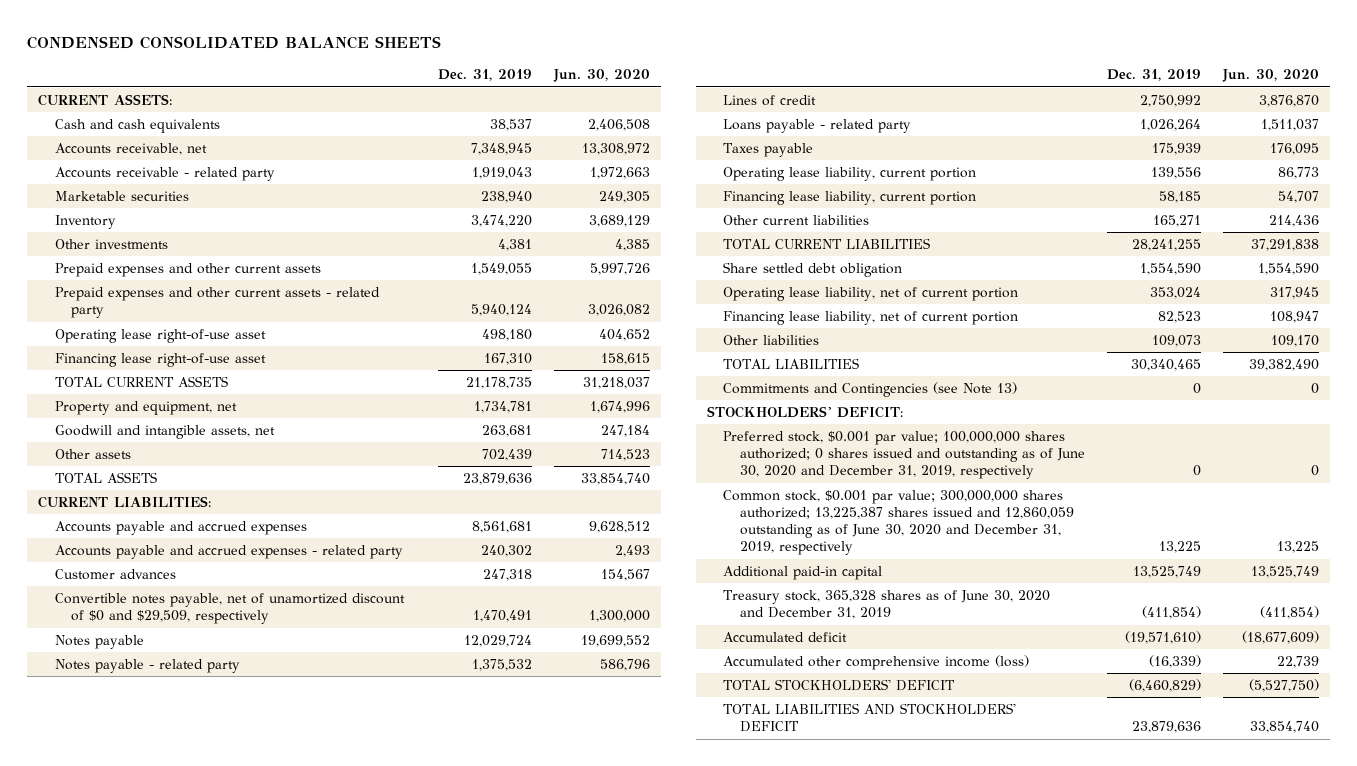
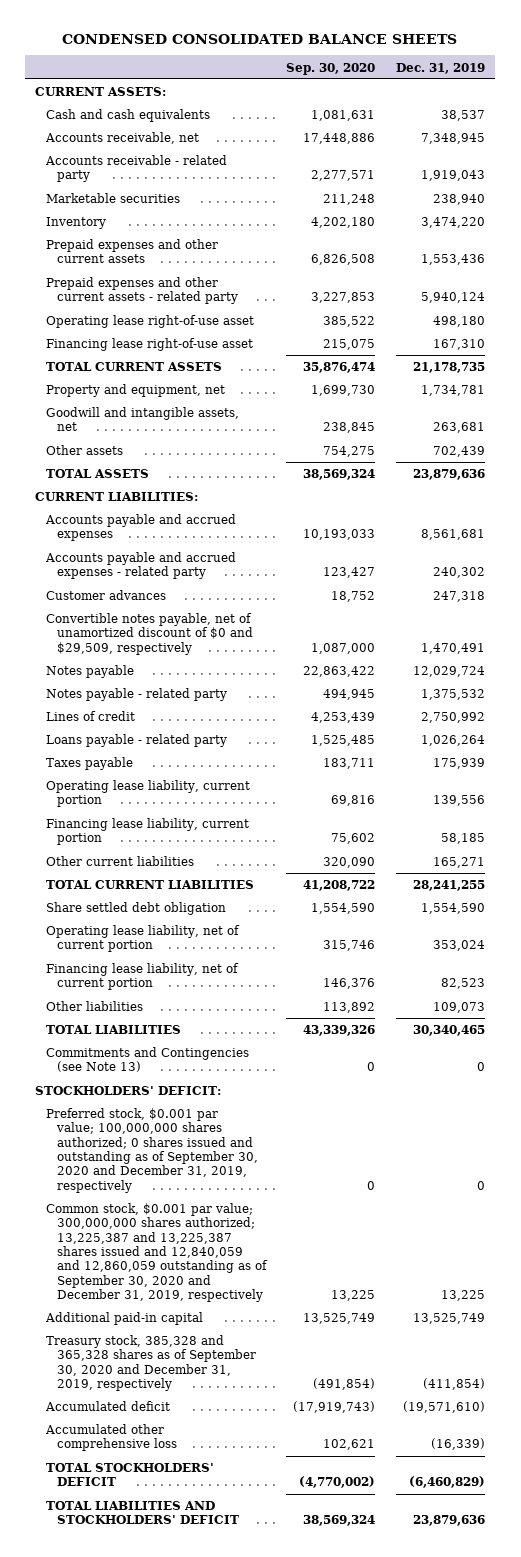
- | Dec. 31, 2019 | Jun. 30, 2020
+ | Sep. 30, 2020 | Dec. 31, 2019
- Other investments | 4,381 | 4,385
- Prepaid expenses and other current assets | 1,549,055 | 5,997,726
+ Prepaid expenses and other current assets | 6,826,508 | 1,553,436
- Preferred stock, $0.001 par value; 100,000,000 shares authorized; 0 shares issued and outstanding as of June 30, 2020 and December 31, 2019, respectively | 0 | 0
- Common stock, $0.001 par value; 300,000,000 shares authorized; 13,225,387 shares issued and 12,860,059 outstanding as of June 30, 2020 and December 31, 2019, respectively | 13,225 | 13,225
+ Preferred stock, $0.001 par value; 100,000,000 shares authorized; 0 shares issued and outstanding as of September 30, 2020 and December 31, 2019, respectively | 0 | 0
+ Common stock, $0.001 par value; 300,000,000 shares authorized; 13,225,387 and 13,225,387 shares issued and 12,840,059 and 12,860,059 outstanding as of September 30, 2020 and December 31, 2019, respectively | 13,225 | 13,225
- Treasury stock, 365,328 shares as of June 30, 2020 and December 31, 2019 | (411,854) | (411,854)
+ Treasury stock, 385,328 and 365,328 shares as of September 30, 2020 and December 31, 2019, respectively | (491,854) | (411,854)
- Accumulated other comprehensive income (loss) | (16,339) | 22,739
+ Accumulated other comprehensive loss | 102,621 | (16,339)

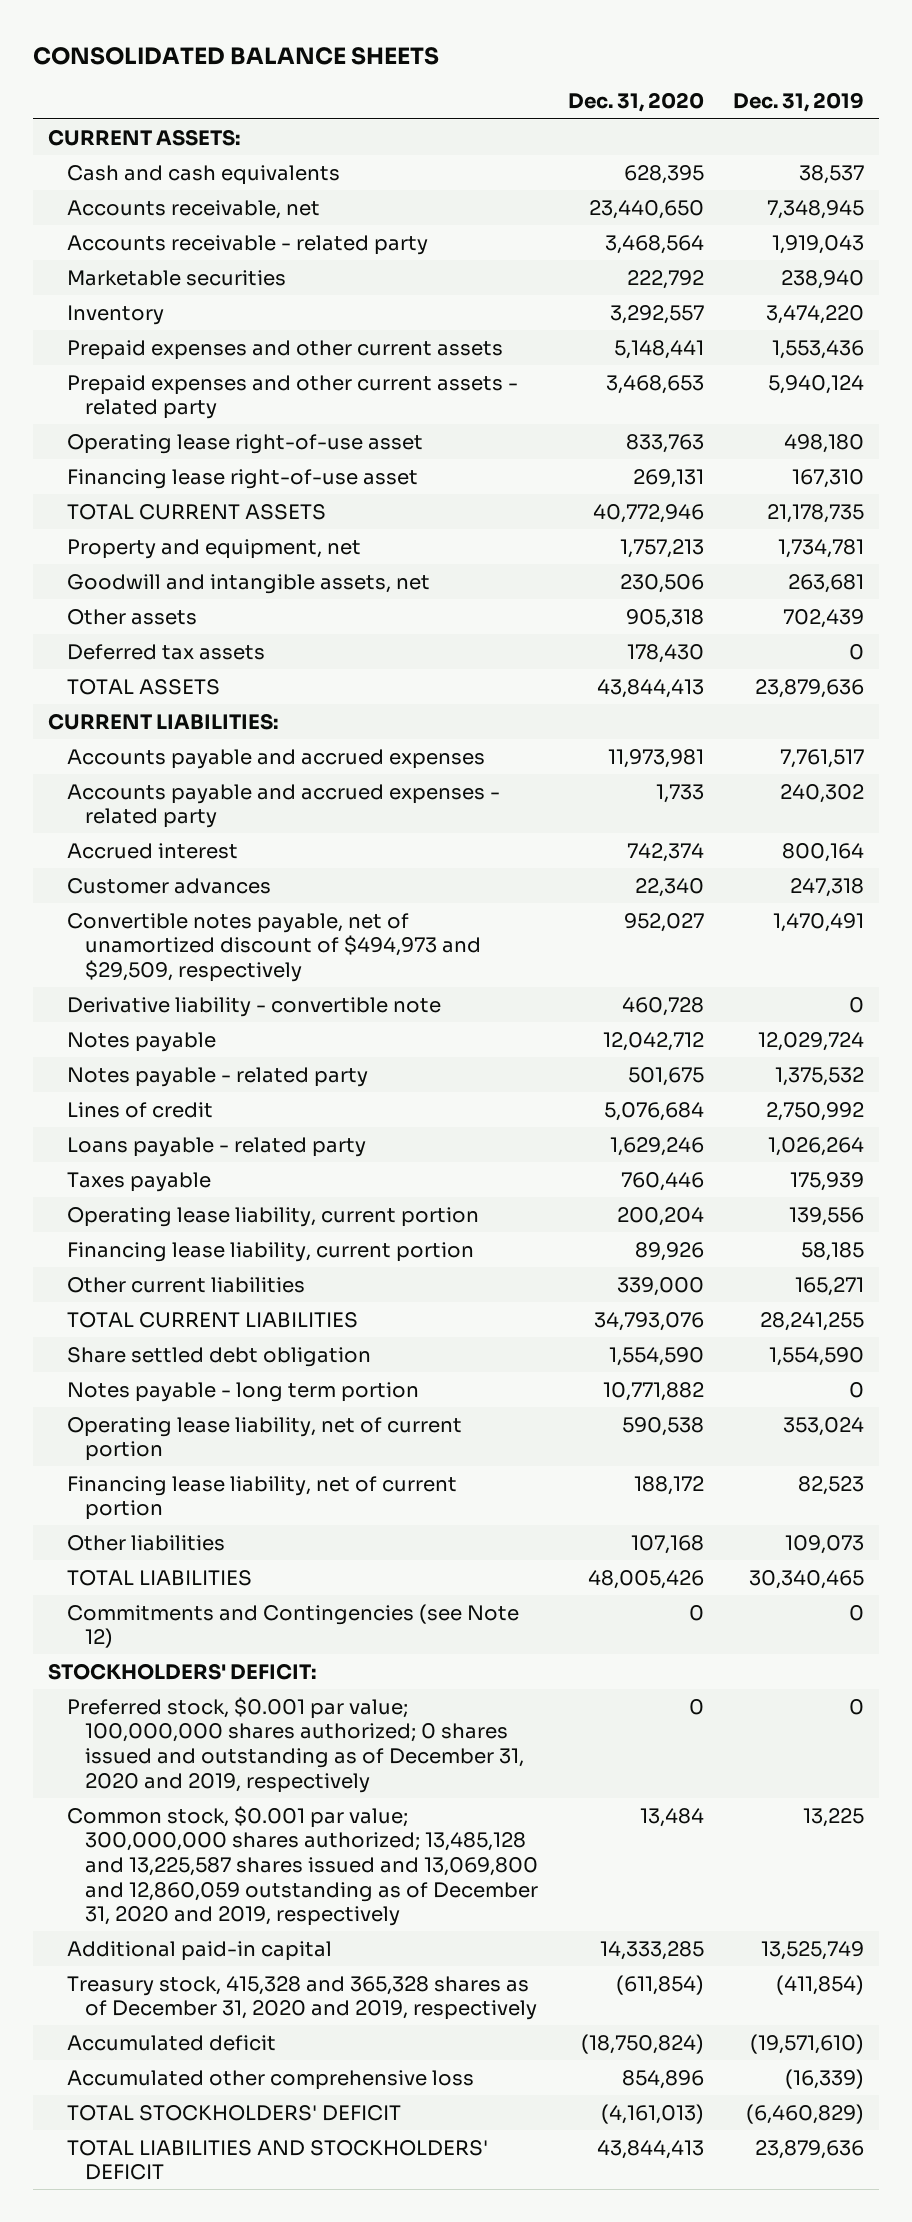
- CONDENSED CONSOLIDATED BALANCE SHEETS
+ CONSOLIDATED BALANCE SHEETS
- | Sep. 30, 2020 | Dec. 31, 2019
+ | Dec. 31, 2020 | Dec. 31, 2019
+ Deferred tax assets | 178,430 | 0
- Accounts payable and accrued expenses | 10,193,033 | 8,561,681
+ Accounts payable and accrued expenses | 11,973,981 | 7,761,517
+ Accrued interest | 742,374 | 800,164
- Convertible notes payable, net of unamortized discount of $0 and $29,509, respectively | 1,087,000 | 1,470,491
+ Convertible notes payable, net of unamortized discount of $494,973 and $29,509, respectively | 952,027 | 1,470,491
+ Derivative liability - convertible note | 460,728 | 0
+ Notes payable - long term portion | 10,771,882 | 0
- Commitments and Contingencies (see Note 13) | 0 | 0
+ Commitments and Contingencies (see Note 12) | 0 | 0
- Preferred stock, $0.001 par value; 100,000,000 shares authorized; 0 shares issued and outstanding as of September 30, 2020 and December 31, 2019, respectively | 0 | 0
- Common stock, $0.001 par value; 300,000,000 shares authorized; 13,225,387 and 13,225,387 shares issued and 12,840,059 and 12,860,059 outstanding as of September 30, 2020 and December 31, 2019, respectively | 13,225 | 13,225
+ Preferred stock, $0.001 par value; 100,000,000 shares authorized; 0 shares issued and outstanding as of December 31, 2020 and 2019, respectively | 0 | 0
+ Common stock, $0.001 par value; 300,000,000 shares authorized; 13,485,128 and 13,225,587 shares issued and 13,069,800 and 12,860,059 outstanding as of December 31, 2020 and 2019, respectively | 13,484 | 13,225
- Treasury stock, 385,328 and 365,328 shares as of September 30, 2020 and December 31, 2019, respectively | (491,854) | (411,854)
+ Treasury stock, 415,328 and 365,328 shares as of December 31, 2020 and 2019, respectively | (611,854) | (411,854)

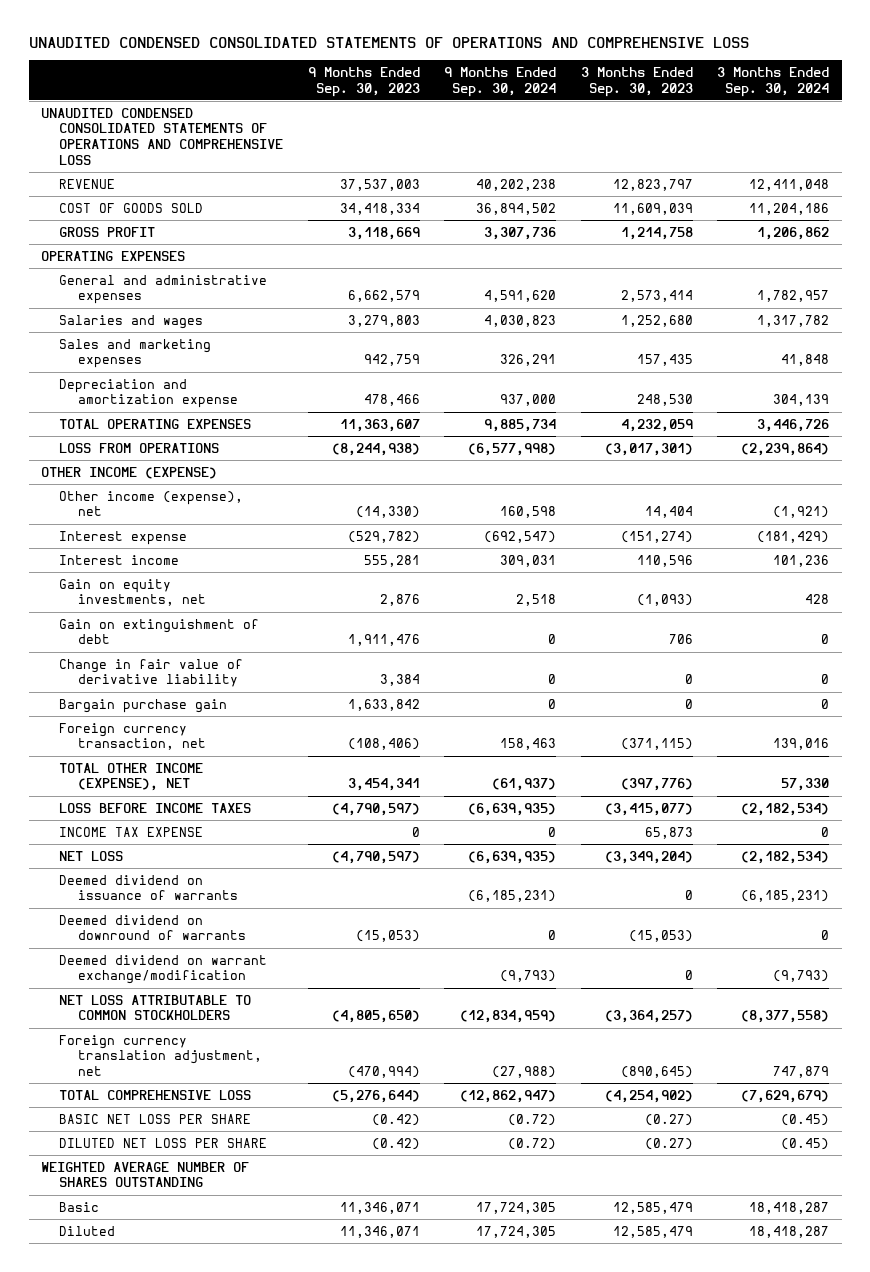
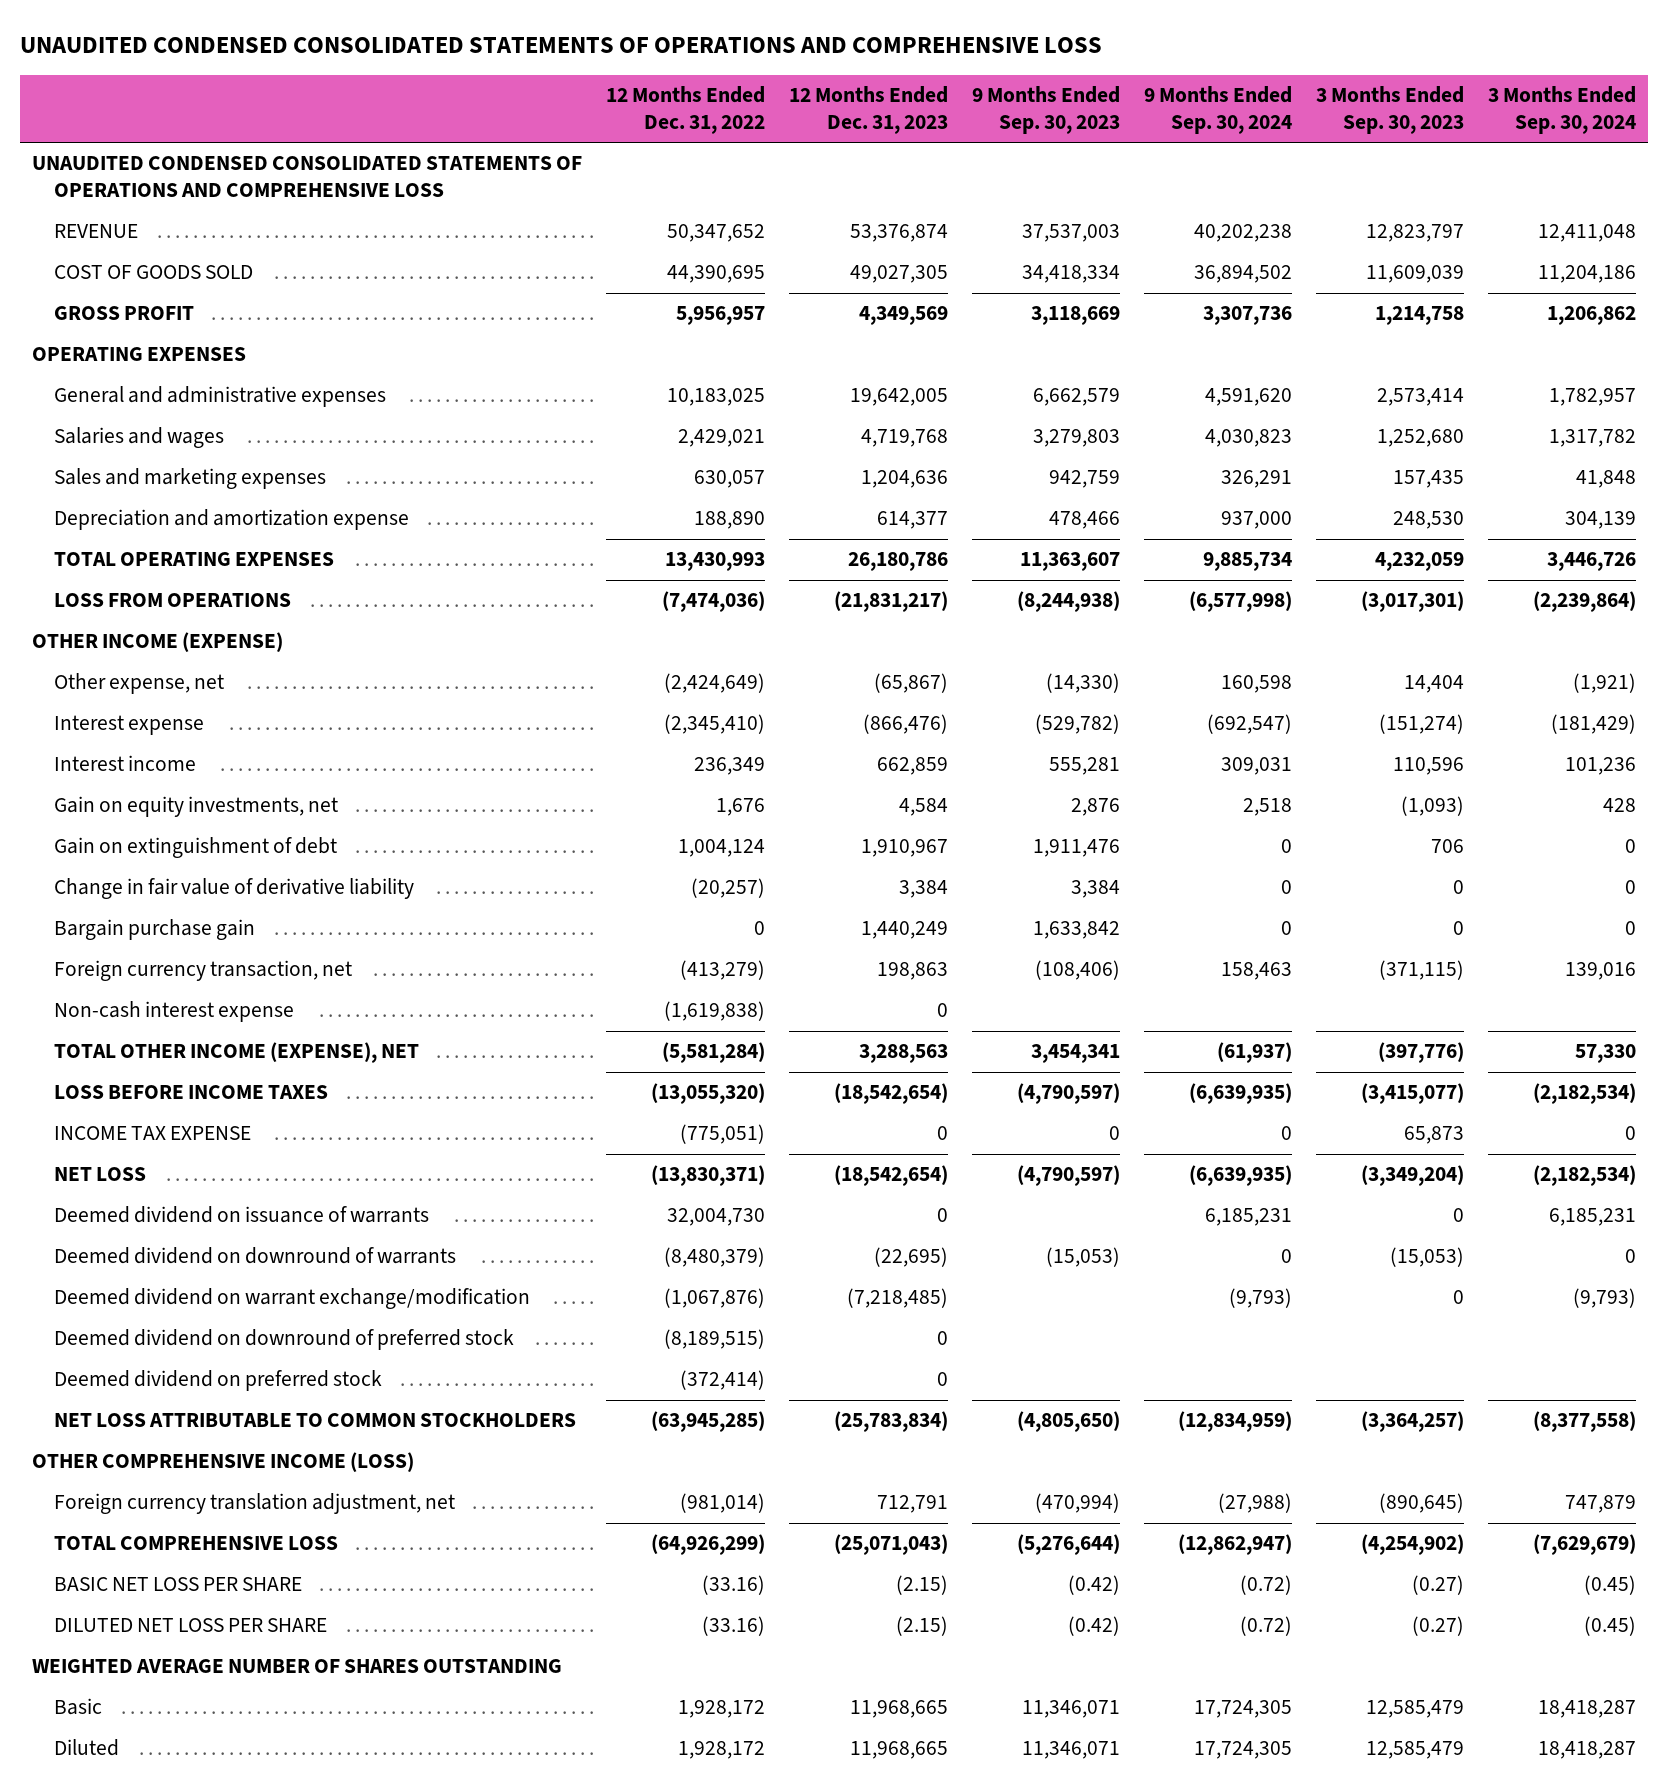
- | 9 Months Ended Sep. 30, 2023 | 9 Months Ended Sep. 30, 2024 | 3 Months Ended Sep. 30, 2023 | 3 Months Ended Sep. 30, 2024
+ | 12 Months Ended Dec. 31, 2022 | 12 Months Ended Dec. 31, 2023 | 9 Months Ended Sep. 30, 2023 | 9 Months Ended Sep. 30, 2024 | 3 Months Ended Sep. 30, 2023 | 3 Months Ended Sep. 30, 2024
- Other income (expense), net | (14,330) | 160,598 | 14,404 | (1,921)
+ Other expense, net | (2,424,649) | (65,867) | (14,330) | 160,598 | 14,404 | (1,921)
+ Non-cash interest expense | (1,619,838) | 0 | | | |
- Deemed dividend on issuance of warrants | | (6,185,231) | 0 | (6,185,231)
+ Deemed dividend on issuance of warrants | 32,004,730 | 0 | | 6,185,231 | 0 | 6,185,231
+ Deemed dividend on downround of preferred stock | (8,189,515) | 0 | | | |
+ Deemed dividend on preferred stock | (372,414) | 0 | | | |
+ OTHER COMPREHENSIVE INCOME (LOSS)

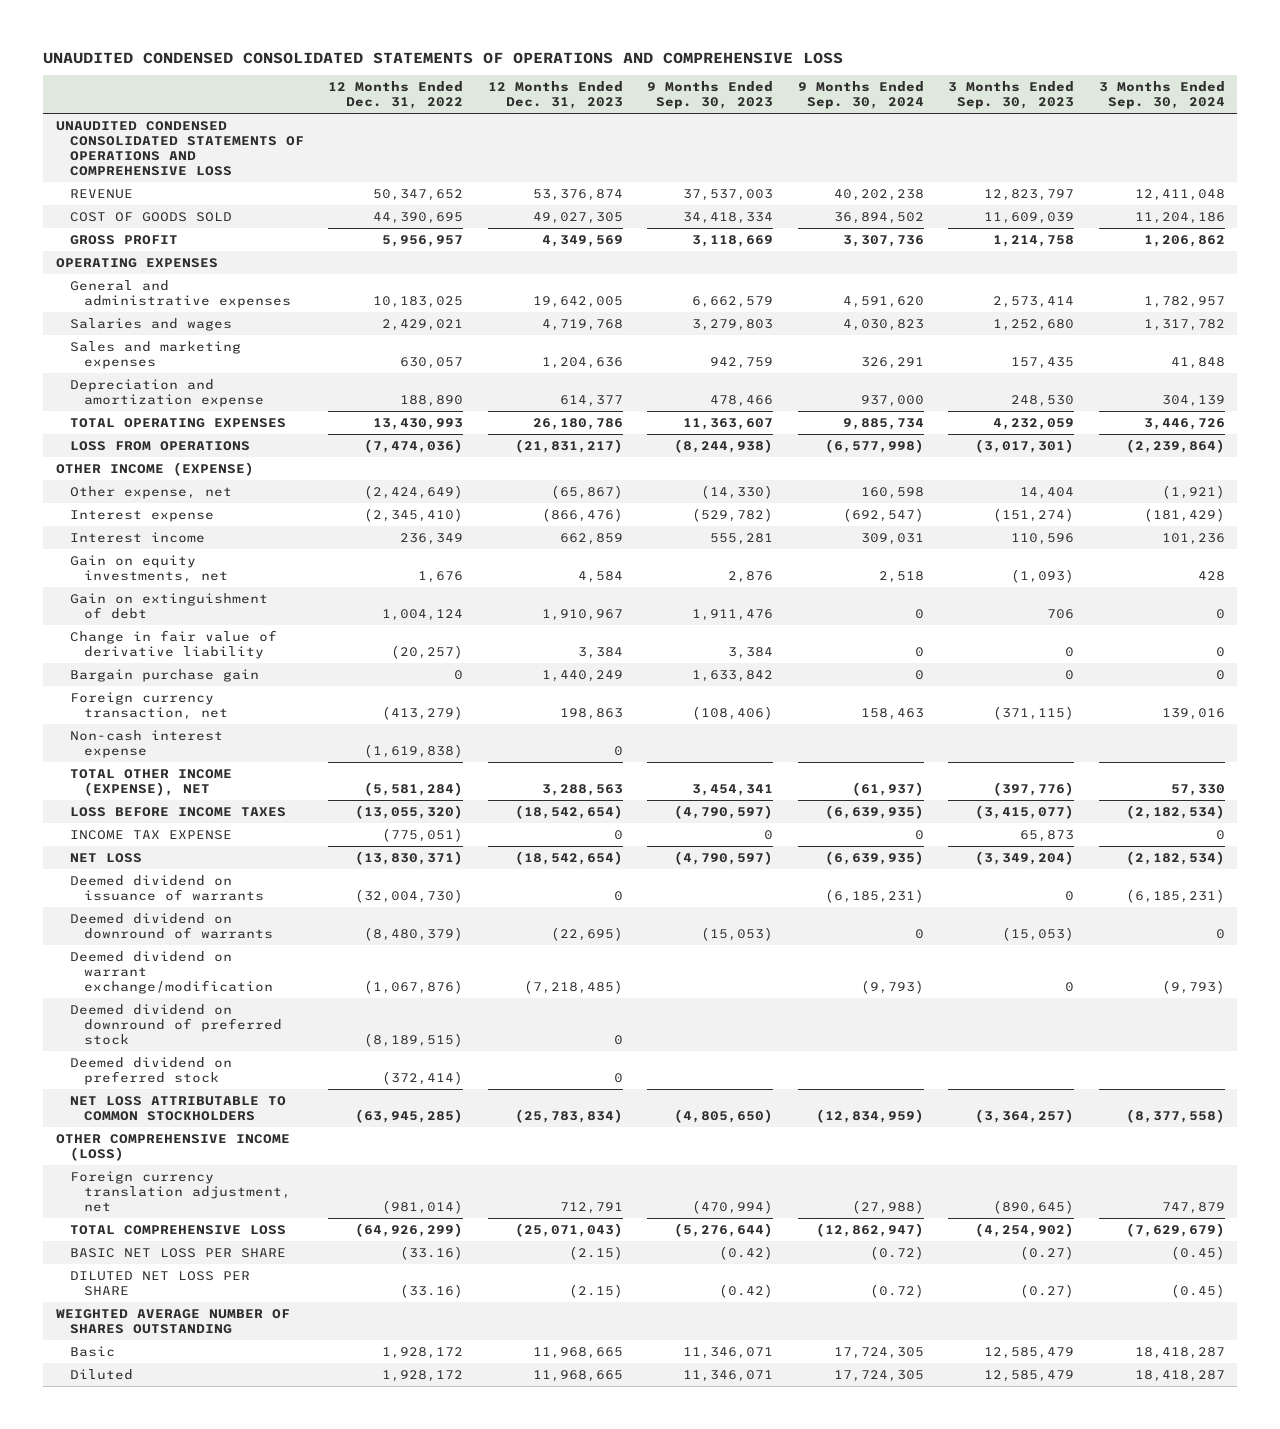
- Deemed dividend on issuance of warrants | 32,004,730 | 0 | | 6,185,231 | 0 | 6,185,231
+ Deemed dividend on issuance of warrants | (32,004,730) | 0 | | (6,185,231) | 0 | (6,185,231)

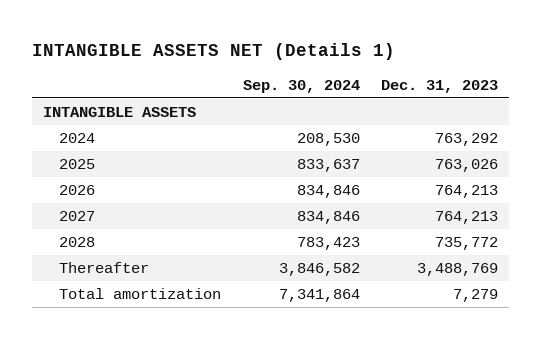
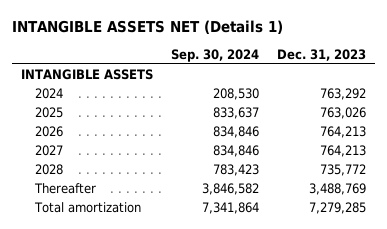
- Total amortization | 7,341,864 | 7,279
+ Total amortization | 7,341,864 | 7,279,285

